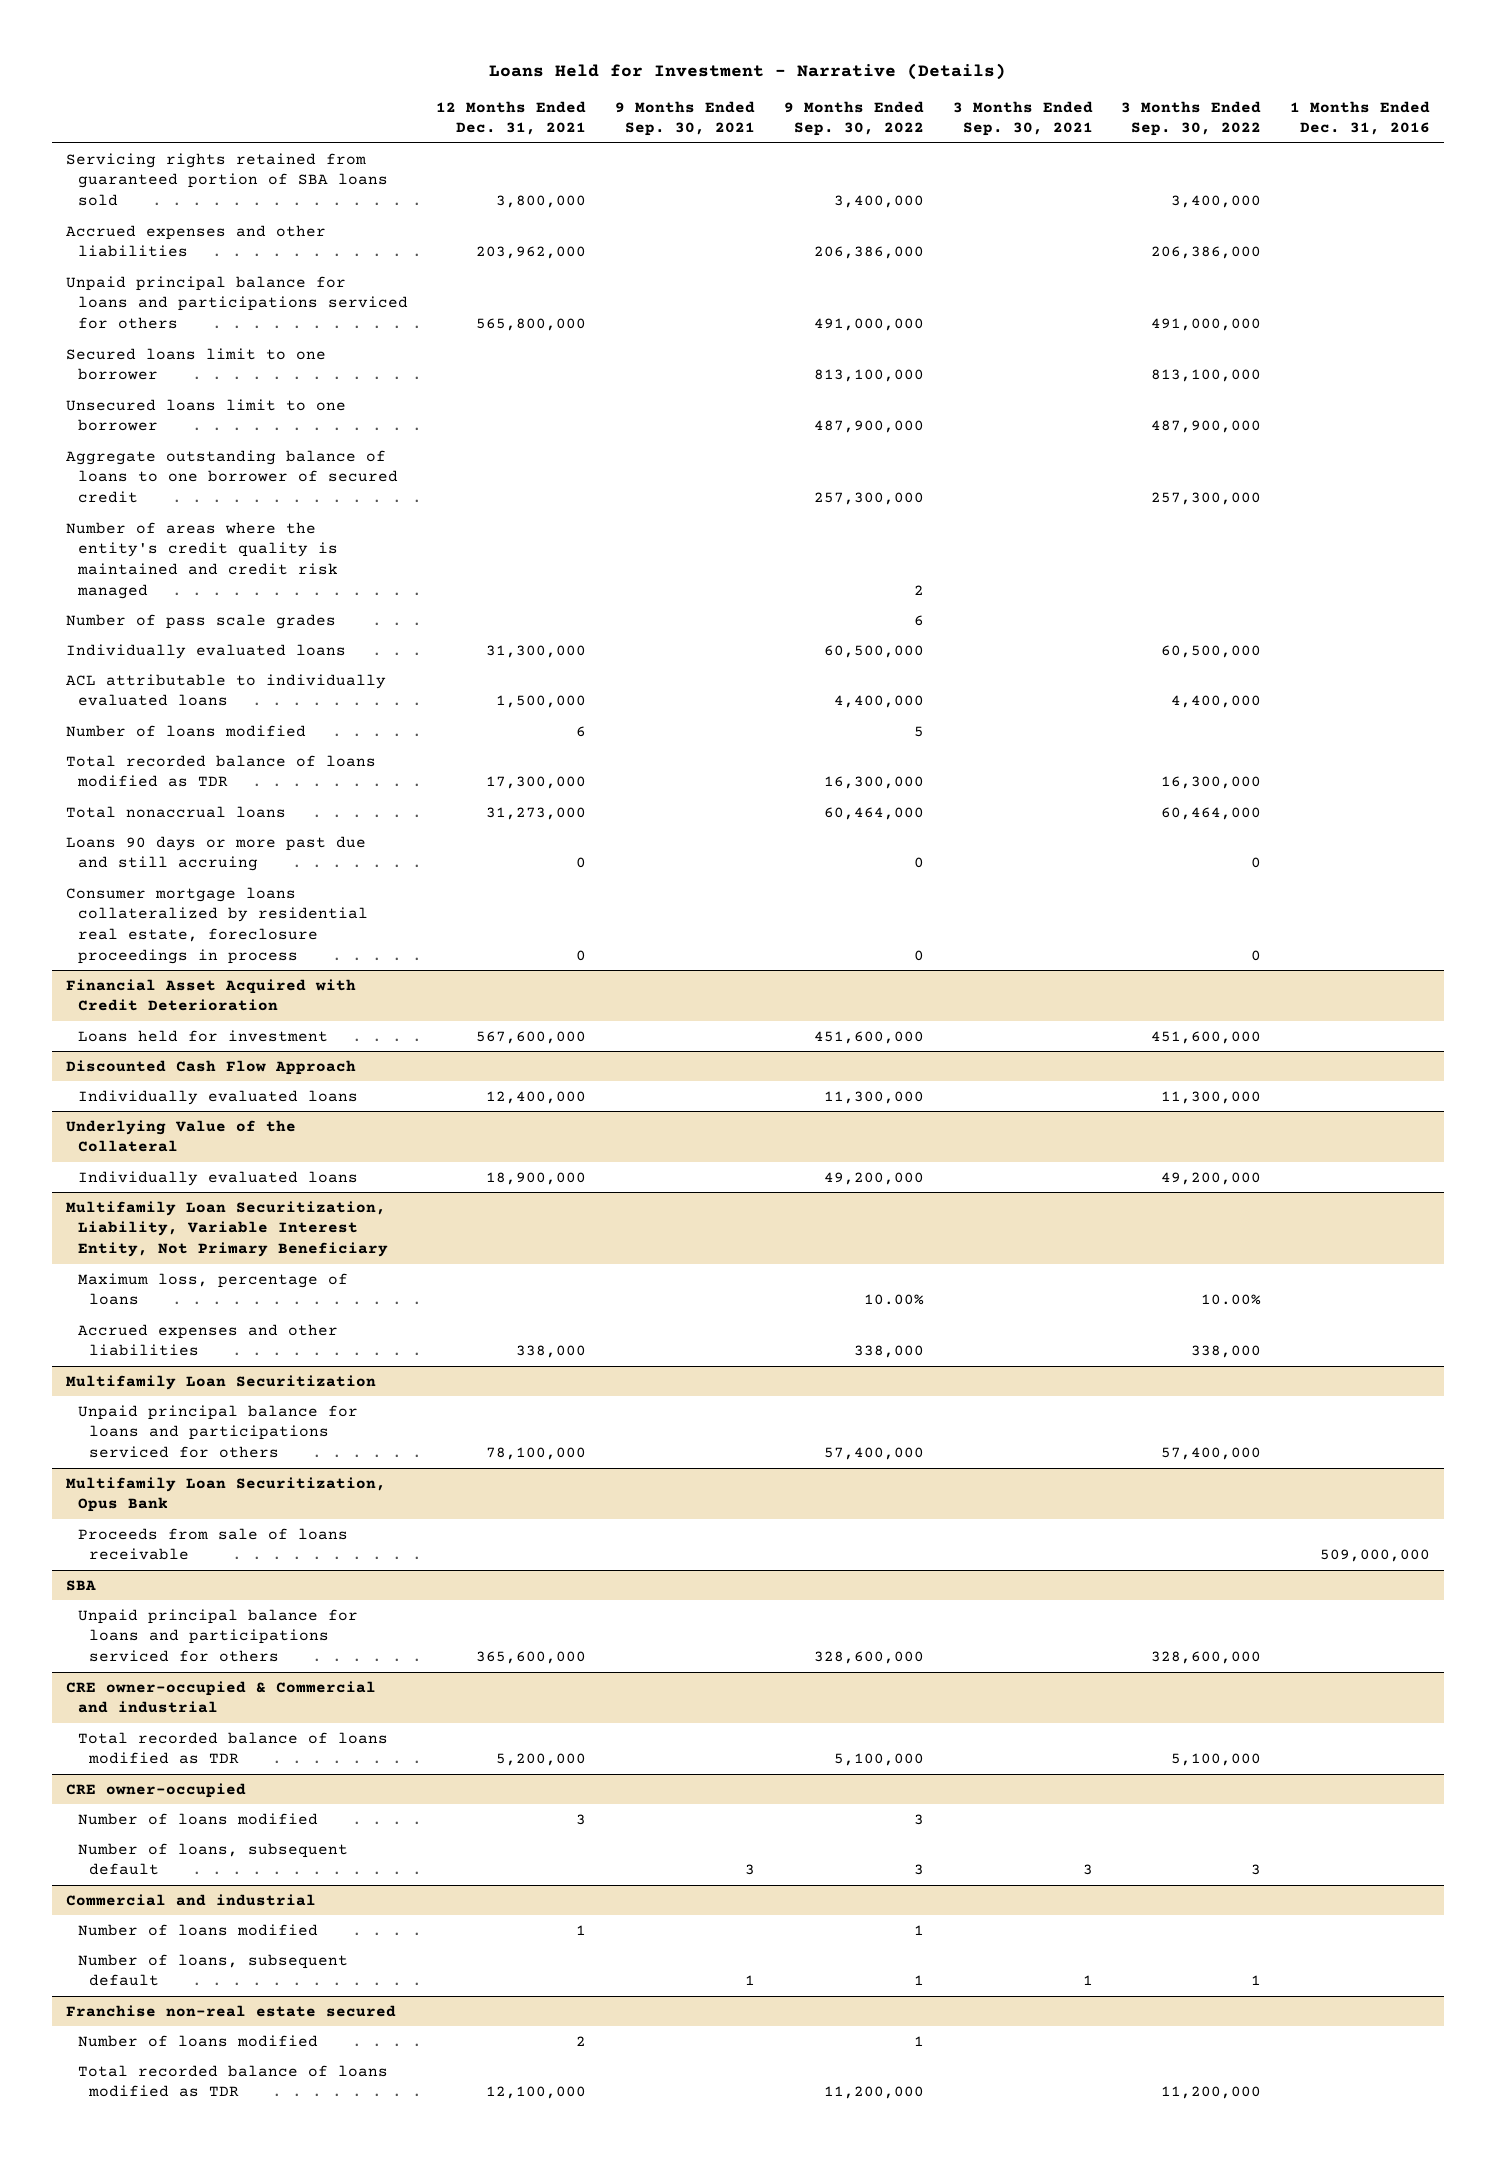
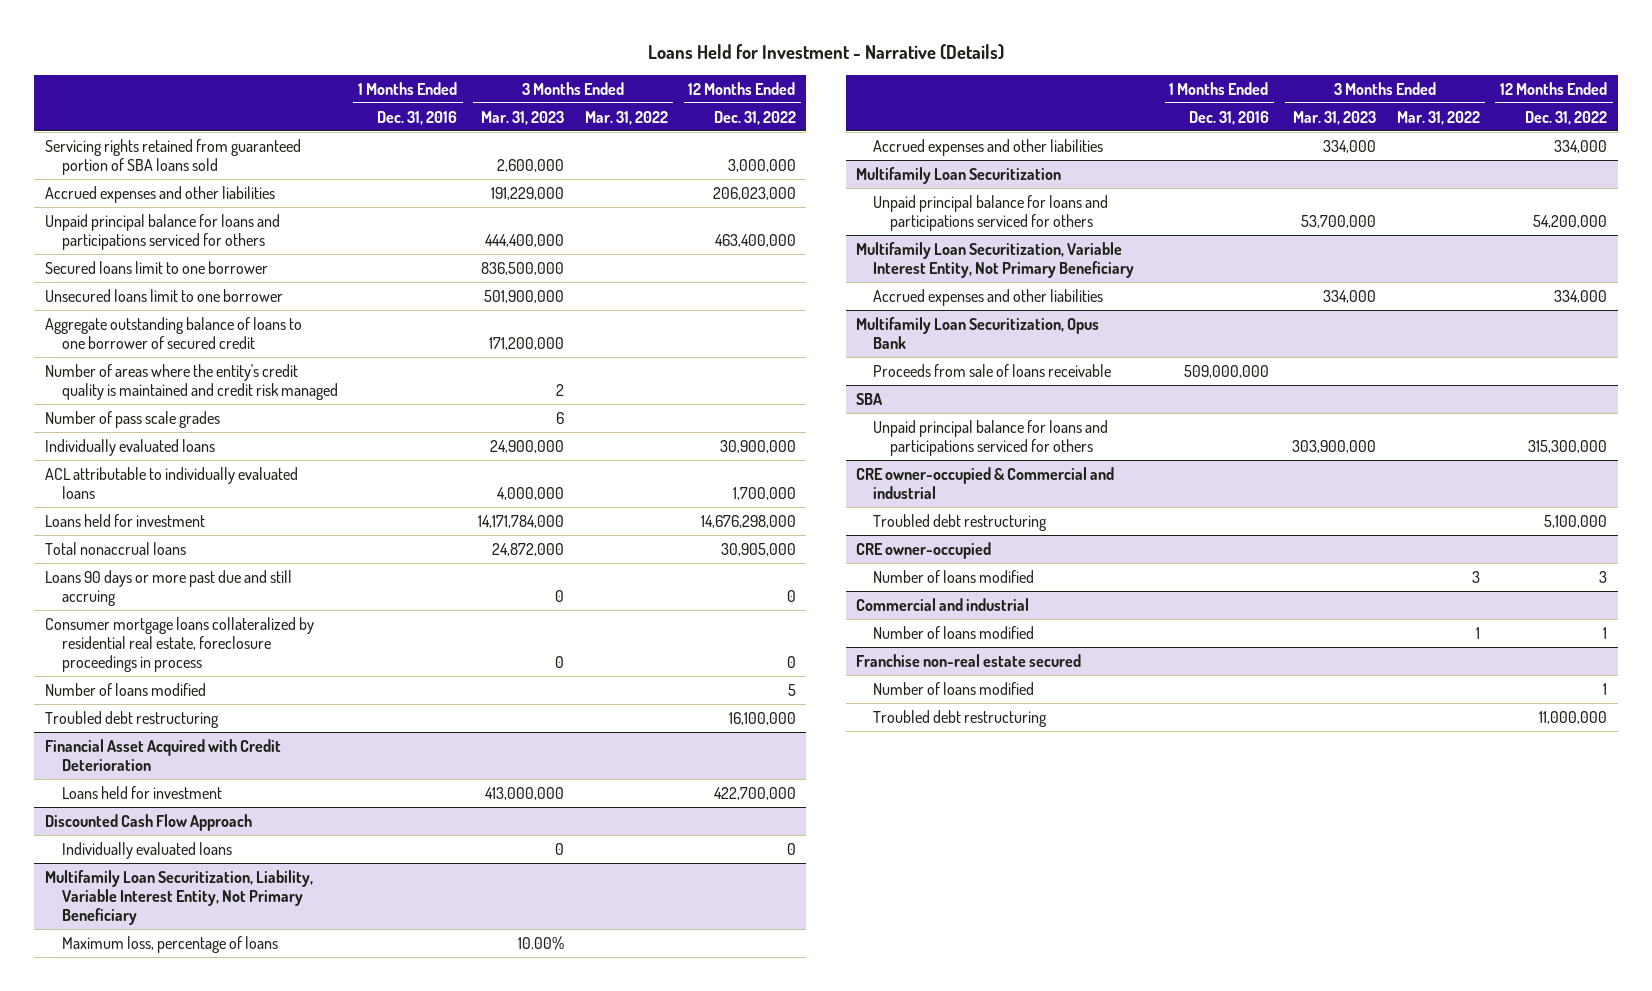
- | 12 Months Ended Dec. 31, 2021 | 9 Months Ended Sep. 30, 2021 | 9 Months Ended Sep. 30, 2022 | 3 Months Ended Sep. 30, 2021 | 3 Months Ended Sep. 30, 2022 | 1 Months Ended Dec. 31, 2016
+ | 1 Months Ended Dec. 31, 2016 | 3 Months Ended Mar. 31, 2023 | 3 Months Ended Mar. 31, 2022 | 12 Months Ended Dec. 31, 2022
- Total recorded balance of loans modified as TDR | 17,300,000 | | 16,300,000 | | 16,300,000 |
+ Loans held for investment | | 14,171,784,000 | | 14,676,298,000
moved down: Number of loans modified | | | | 5
+ Troubled debt restructuring | | | | 16,100,000
- Underlying Value of the Collateral
- Individually evaluated loans | 18,900,000 | | 49,200,000 | | 49,200,000 |
+ Multifamily Loan Securitization, Variable Interest Entity, Not Primary Beneficiary
+ Accrued expenses and other liabilities | | 334,000 | | 334,000
@ CRE owner-occupied & Commercial and industrial
- Total recorded balance of loans modified as TDR | 5,200,000 | | 5,100,000 | | 5,100,000 |
+ Troubled debt restructuring | | | | 5,100,000
@ CRE owner-occupied
- Number of loans, subsequent default | | 3 | 3 | 3 | 3 |
@ Commercial and industrial
- Number of loans, subsequent default | | 1 | 1 | 1 | 1 |
@ Franchise non-real estate secured
- Total recorded balance of loans modified as TDR | 12,100,000 | | 11,200,000 | | 11,200,000 |
+ Troubled debt restructuring | | | | 11,000,000

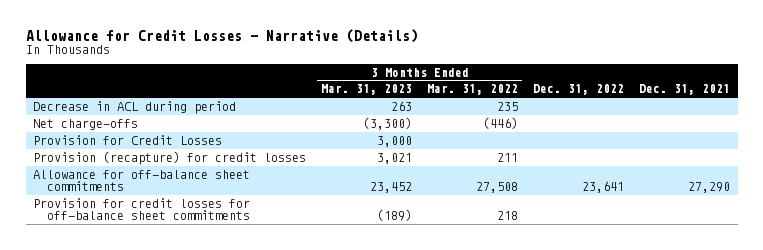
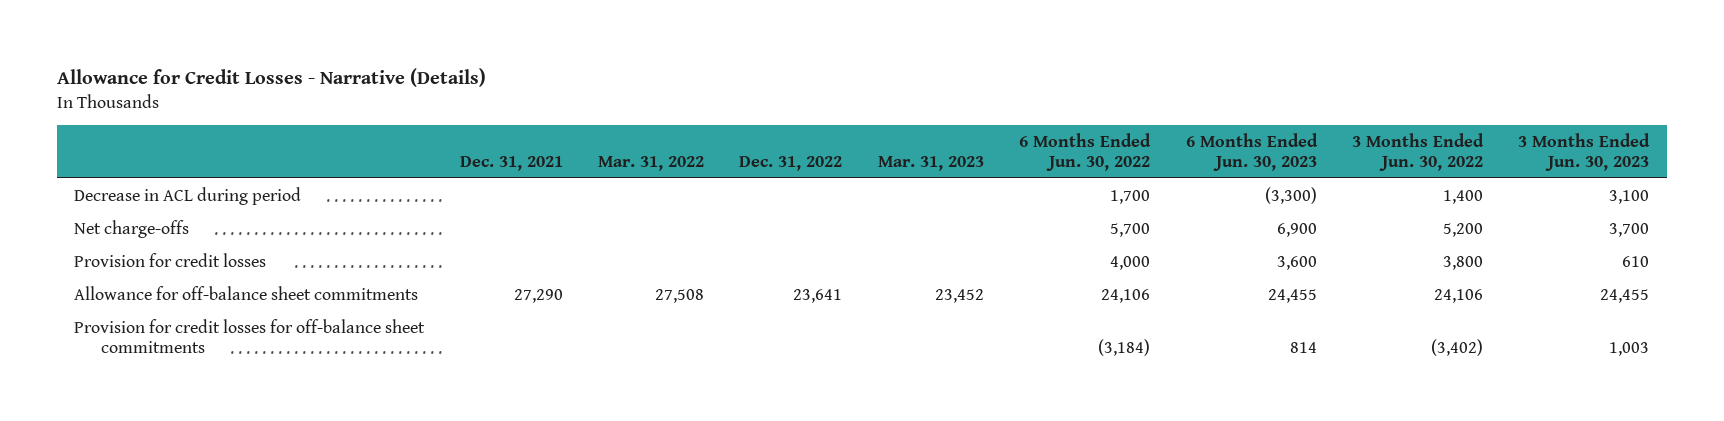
- | 3 Months Ended Mar. 31, 2023 | 3 Months Ended Mar. 31, 2022 | Dec. 31, 2022 | Dec. 31, 2021
+ | Dec. 31, 2021 | Mar. 31, 2022 | Dec. 31, 2022 | Mar. 31, 2023 | 6 Months Ended Jun. 30, 2022 | 6 Months Ended Jun. 30, 2023 | 3 Months Ended Jun. 30, 2022 | 3 Months Ended Jun. 30, 2023
- Provision for Credit Losses | 3,000 | | |
- Provision (recapture) for credit losses | 3,021 | 211 | |
+ Provision for credit losses | | | | | 4,000 | 3,600 | 3,800 | 610

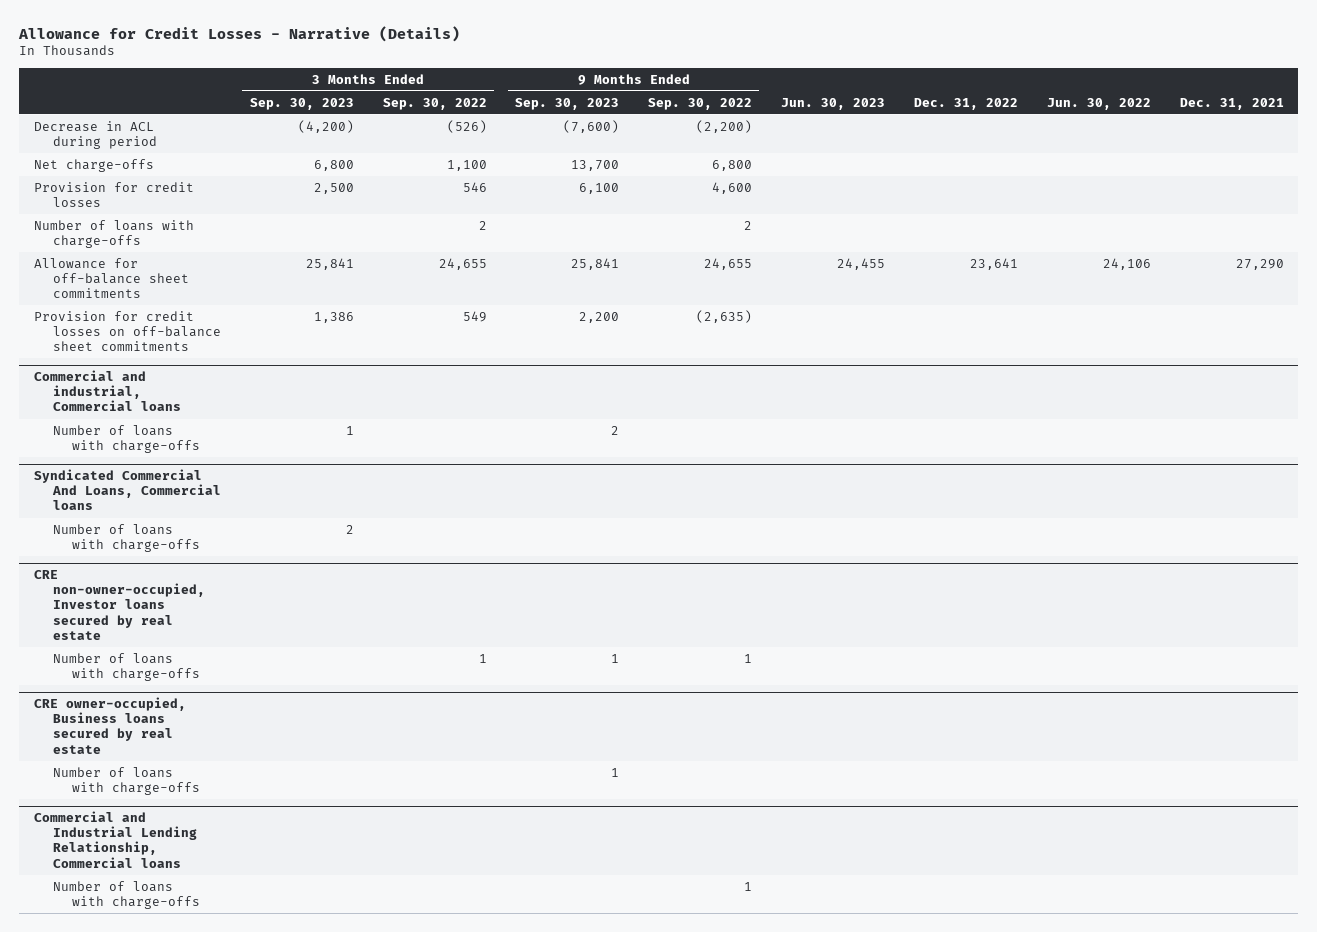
- | Dec. 31, 2021 | Mar. 31, 2022 | Dec. 31, 2022 | Mar. 31, 2023 | 6 Months Ended Jun. 30, 2022 | 6 Months Ended Jun. 30, 2023 | 3 Months Ended Jun. 30, 2022 | 3 Months Ended Jun. 30, 2023
+ | 3 Months Ended Sep. 30, 2023 | 3 Months Ended Sep. 30, 2022 | 9 Months Ended Sep. 30, 2023 | 9 Months Ended Sep. 30, 2022 | Jun. 30, 2023 | Dec. 31, 2022 | Jun. 30, 2022 | Dec. 31, 2021
+ Number of loans with charge-offs | | 2 | | 2 | | | |
- Provision for credit losses for off-balance sheet commitments | | | | | (3,184) | 814 | (3,402) | 1,003
+ Provision for credit losses on off-balance sheet commitments | 1,386 | 549 | 2,200 | (2,635) | | | |
+ Commercial and industrial, Commercial loans
+ Number of loans with charge-offs | 1 | | 2 | | | | |
+ Syndicated Commercial And Loans, Commercial loans
+ Number of loans with charge-offs | 2 | | | | | | |
+ CRE non-owner-occupied, Investor loans secured by real estate
+ Number of loans with charge-offs | | 1 | 1 | 1 | | | |
+ CRE owner-occupied, Business loans secured by real estate
+ Number of loans with charge-offs | | | 1 | | | | |
+ Commercial and Industrial Lending Relationship, Commercial loans
+ Number of loans with charge-offs | | | | 1 | | | |

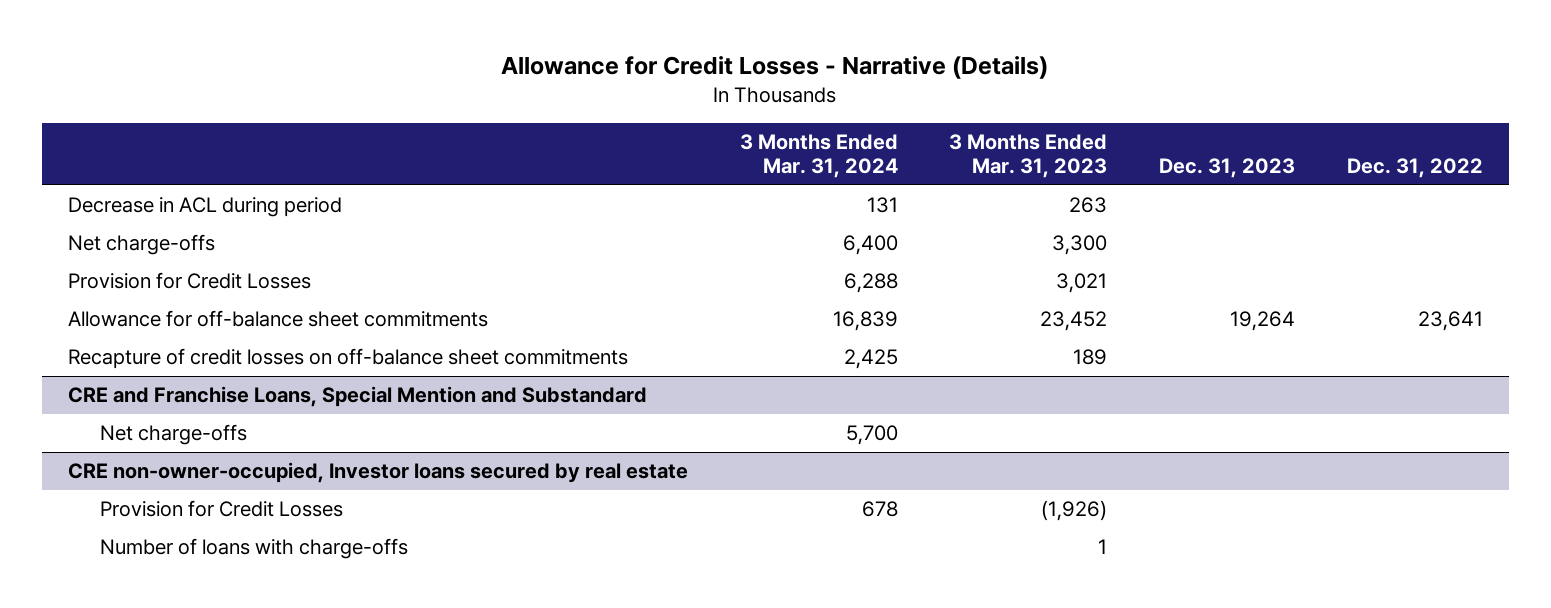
- | 3 Months Ended Sep. 30, 2023 | 3 Months Ended Sep. 30, 2022 | 9 Months Ended Sep. 30, 2023 | 9 Months Ended Sep. 30, 2022 | Jun. 30, 2023 | Dec. 31, 2022 | Jun. 30, 2022 | Dec. 31, 2021
+ | 3 Months Ended Mar. 31, 2024 | 3 Months Ended Mar. 31, 2023 | Dec. 31, 2023 | Dec. 31, 2022
- Provision for credit losses | 2,500 | 546 | 6,100 | 4,600 | | | |
- Number of loans with charge-offs | | 2 | | 2 | | | |
+ Provision for Credit Losses | 6,288 | 3,021 | |
- Provision for credit losses on off-balance sheet commitments | 1,386 | 549 | 2,200 | (2,635) | | | |
- Commercial and industrial, Commercial loans
- Number of loans with charge-offs | 1 | | 2 | | | | |
- Syndicated Commercial And Loans, Commercial loans
- Number of loans with charge-offs | 2 | | | | | | |
+ Recapture of credit losses on off-balance sheet commitments | 2,425 | 189 | |
+ CRE and Franchise Loans, Special Mention and Substandard
+ Net charge-offs | 5,700 | | |
@ CRE non-owner-occupied, Investor loans secured by real estate
+ Provision for Credit Losses | 678 | (1,926) | |
- CRE owner-occupied, Business loans secured by real estate
- Number of loans with charge-offs | | | 1 | | | | |
- Commercial and Industrial Lending Relationship, Commercial loans
- Number of loans with charge-offs | | | | 1 | | | |

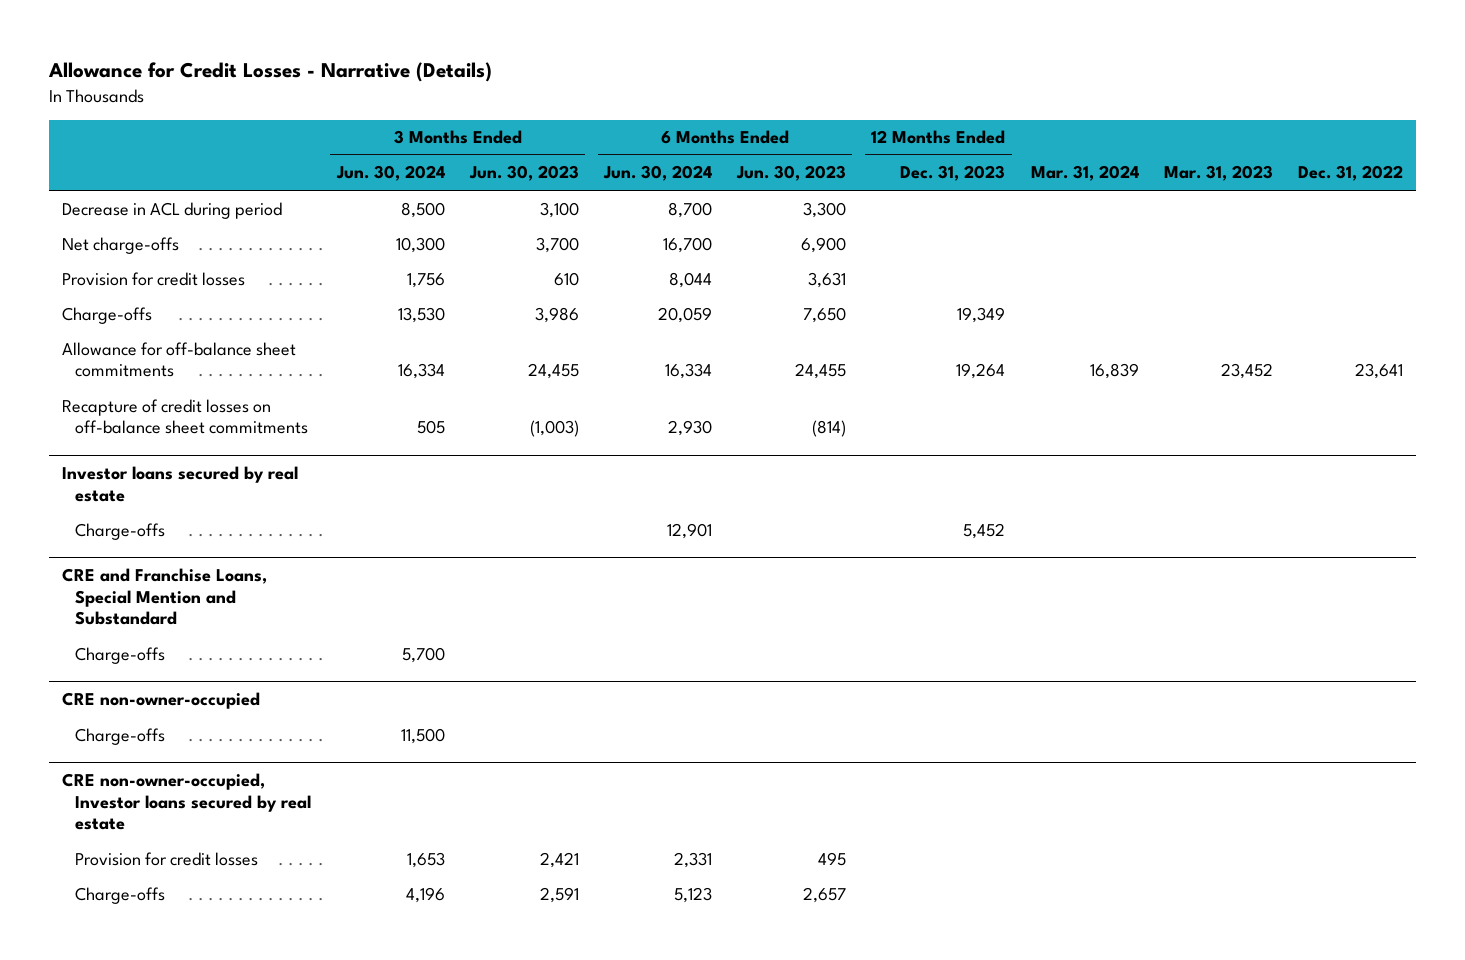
- | 3 Months Ended Mar. 31, 2024 | 3 Months Ended Mar. 31, 2023 | Dec. 31, 2023 | Dec. 31, 2022
+ | 3 Months Ended Jun. 30, 2024 | 3 Months Ended Jun. 30, 2023 | 6 Months Ended Jun. 30, 2024 | 6 Months Ended Jun. 30, 2023 | 12 Months Ended Dec. 31, 2023 | Mar. 31, 2024 | Mar. 31, 2023 | Dec. 31, 2022
- Provision for Credit Losses | 6,288 | 3,021 | |
+ Provision for credit losses | 1,756 | 610 | 8,044 | 3,631 | | | |
+ Charge-offs | 13,530 | 3,986 | 20,059 | 7,650 | 19,349 | | |
+ Investor loans secured by real estate
+ Charge-offs | | | 12,901 | | 5,452 | | |
@ CRE and Franchise Loans, Special Mention and Substandard
- Net charge-offs | 5,700 | | |
+ Charge-offs | 5,700 | | | | | | |
+ CRE non-owner-occupied
+ Charge-offs | 11,500 | | | | | | |
@ CRE non-owner-occupied, Investor loans secured by real estate
- Provision for Credit Losses | 678 | (1,926) | |
- Number of loans with charge-offs | | 1 | |
+ Provision for credit losses | 1,653 | 2,421 | 2,331 | 495 | | | |
+ Charge-offs | 4,196 | 2,591 | 5,123 | 2,657 | | | |

